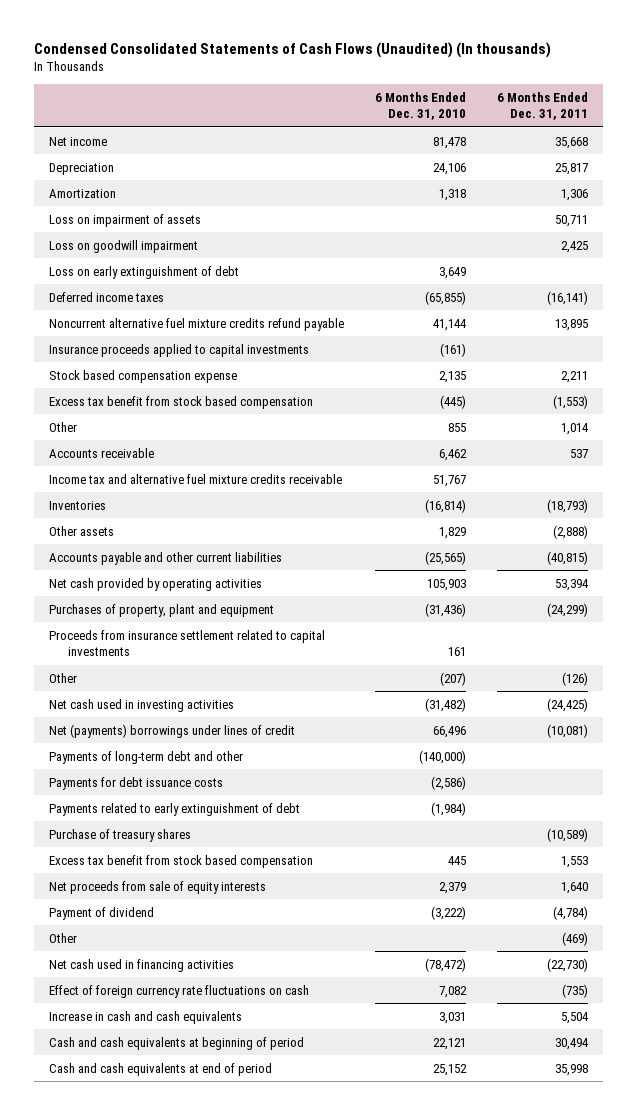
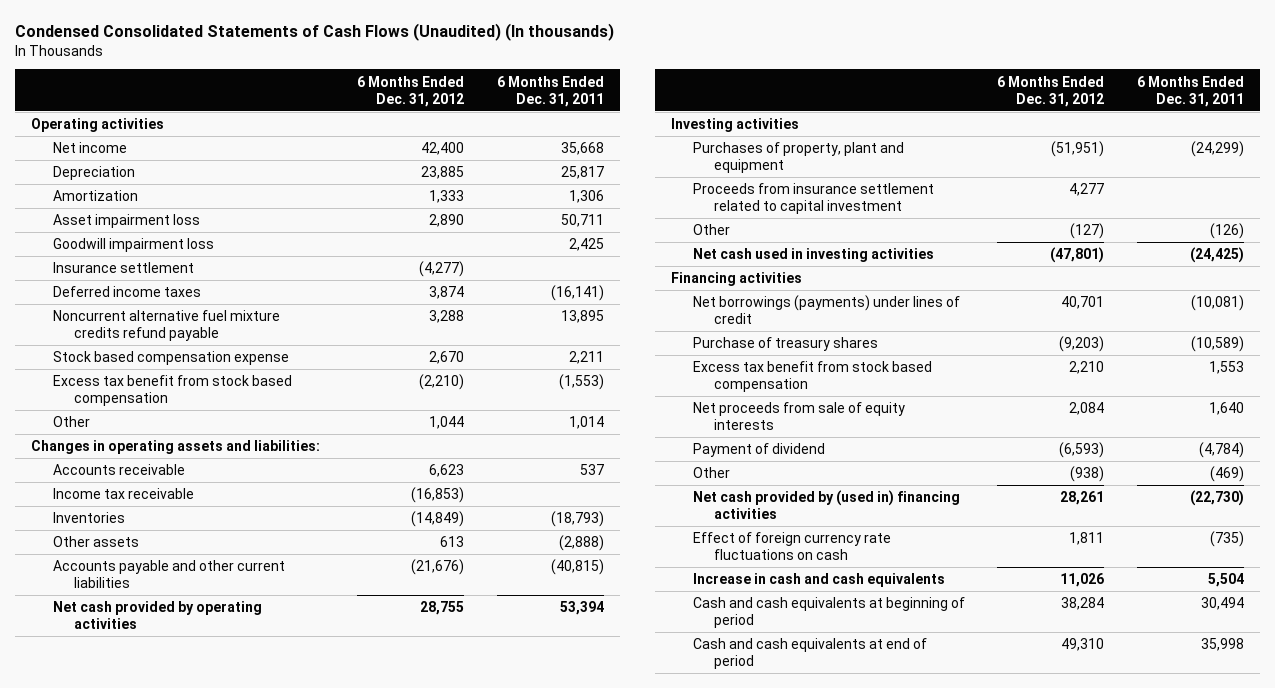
- | 6 Months Ended Dec. 31, 2010 | 6 Months Ended Dec. 31, 2011
+ | 6 Months Ended Dec. 31, 2012 | 6 Months Ended Dec. 31, 2011
+ Operating activities
- Loss on impairment of assets | | 50,711
- Loss on goodwill impairment | | 2,425
- Loss on early extinguishment of debt | 3,649 |
+ Asset impairment loss | 2,890 | 50,711
+ Goodwill impairment loss | | 2,425
+ Insurance settlement | (4,277) |
- Insurance proceeds applied to capital investments | (161) |
+ Changes in operating assets and liabilities:
- Income tax and alternative fuel mixture credits receivable | 51,767 |
+ Income tax receivable | (16,853) |
+ Investing activities
- Proceeds from insurance settlement related to capital investments | 161 |
+ Proceeds from insurance settlement related to capital investment | 4,277 |
- Net (payments) borrowings under lines of credit | 66,496 | (10,081)
- Payments of long-term debt and other | (140,000) |
- Payments for debt issuance costs | (2,586) |
- Payments related to early extinguishment of debt | (1,984) |
+ Financing activities
+ Net borrowings (payments) under lines of credit | 40,701 | (10,081)
- Net cash used in financing activities | (78,472) | (22,730)
+ Net cash provided by (used in) financing activities | 28,261 | (22,730)

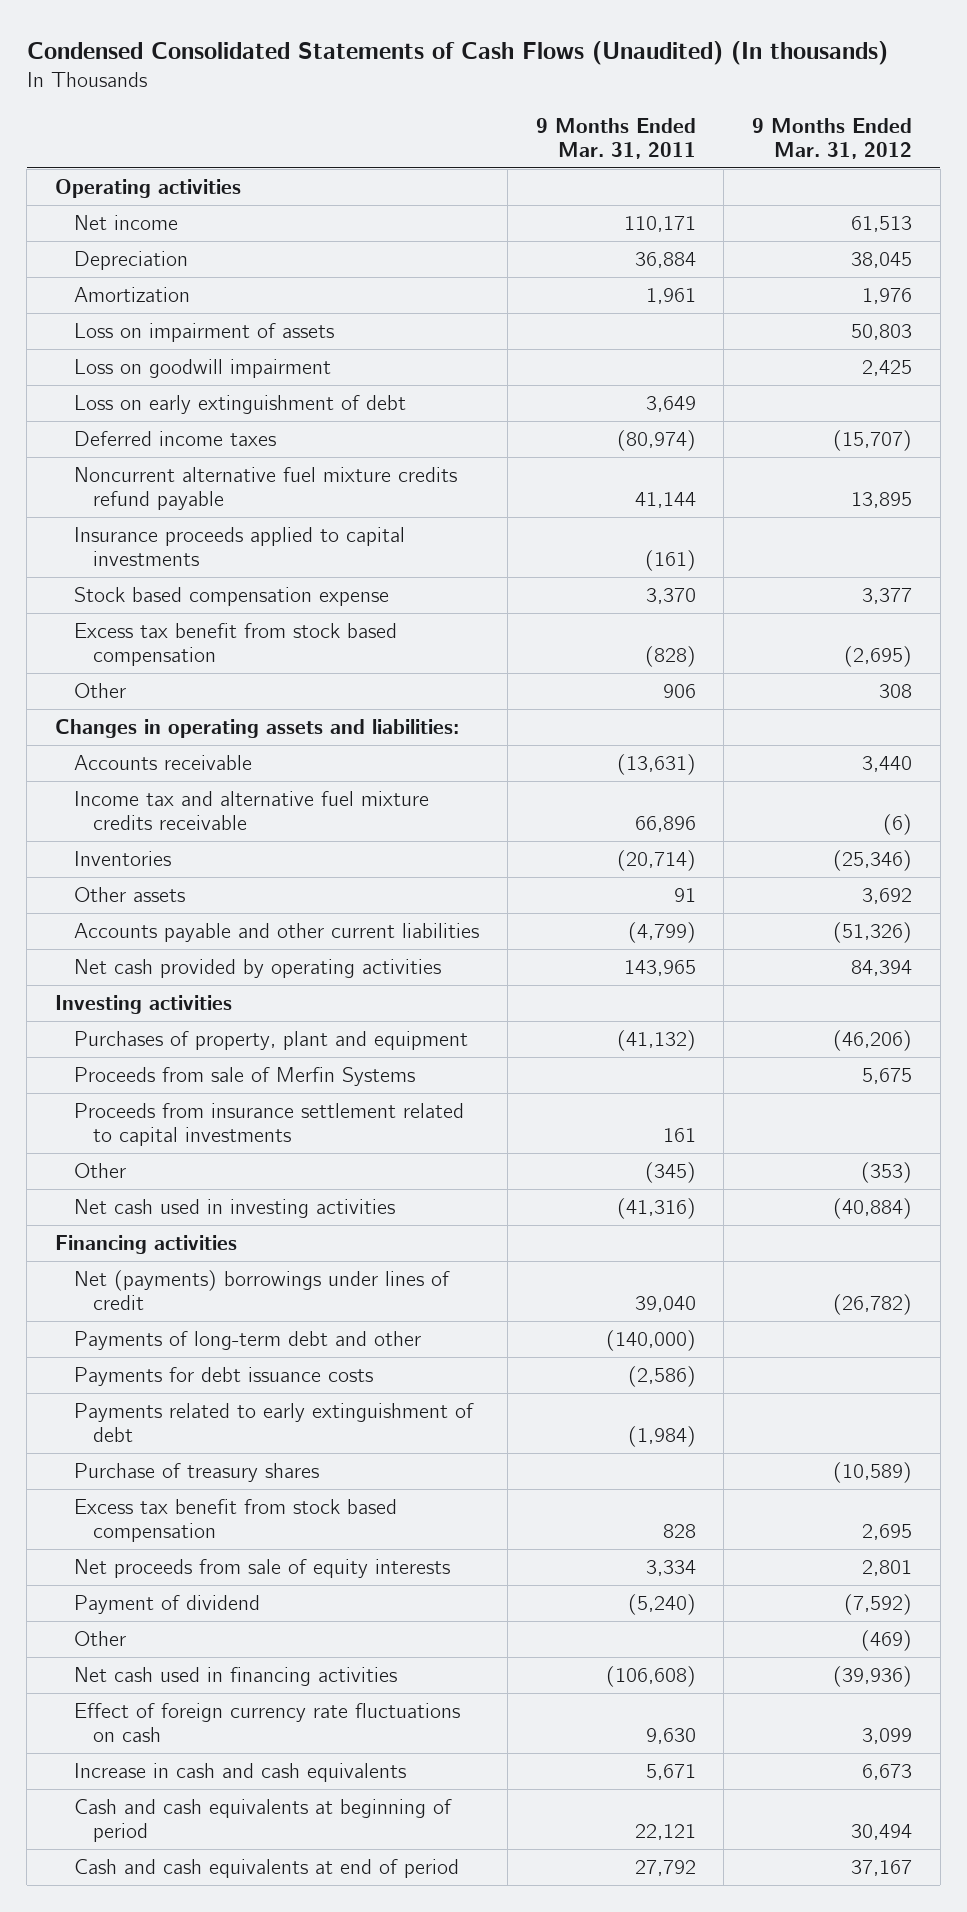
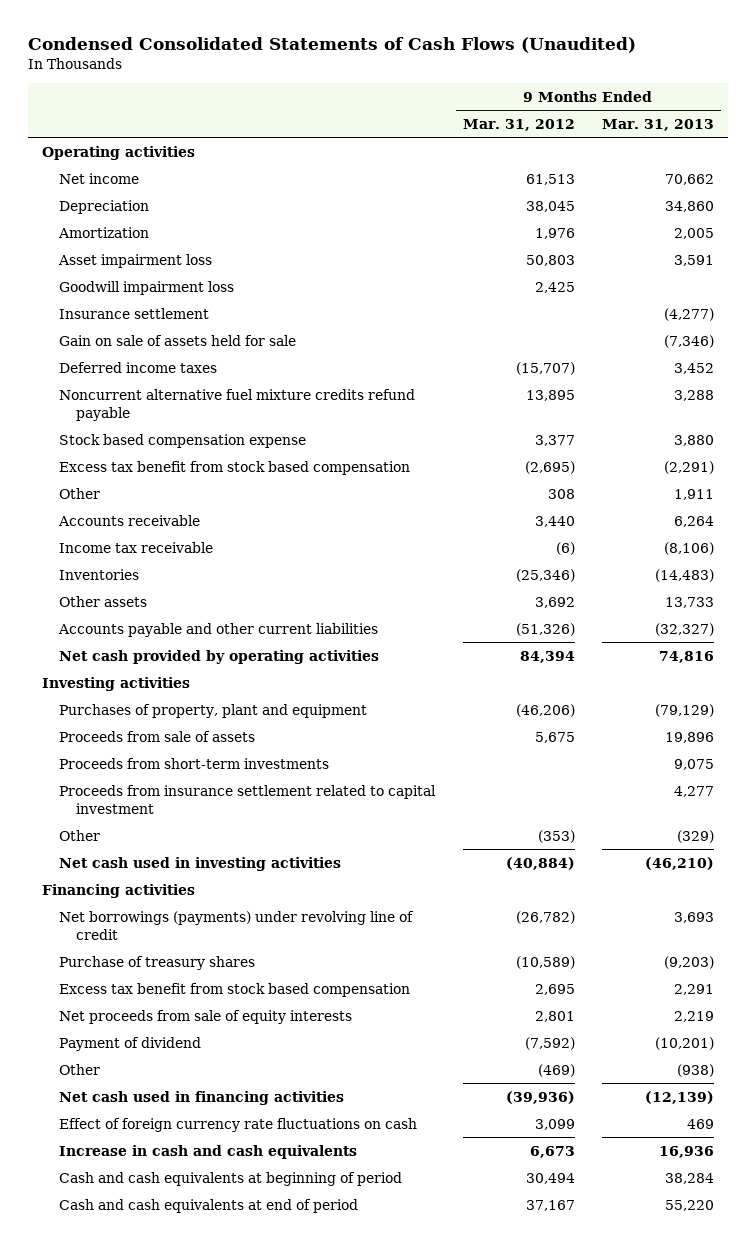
- Condensed Consolidated Statements of Cash Flows (Unaudited) (In thousands)
+ Condensed Consolidated Statements of Cash Flows (Unaudited)
- | 9 Months Ended Mar. 31, 2011 | 9 Months Ended Mar. 31, 2012
+ | 9 Months Ended Mar. 31, 2012 | 9 Months Ended Mar. 31, 2013
- Loss on impairment of assets | | 50,803
- Loss on goodwill impairment | | 2,425
- Loss on early extinguishment of debt | 3,649 |
+ Asset impairment loss | 50,803 | 3,591
+ Goodwill impairment loss | 2,425 |
+ Insurance settlement | | (4,277)
+ Gain on sale of assets held for sale | | (7,346)
- Insurance proceeds applied to capital investments | (161) |
- Changes in operating assets and liabilities:
- Income tax and alternative fuel mixture credits receivable | 66,896 | (6)
+ Income tax receivable | (6) | (8,106)
- Proceeds from sale of Merfin Systems | | 5,675
- Proceeds from insurance settlement related to capital investments | 161 |
+ Proceeds from sale of assets | 5,675 | 19,896
+ Proceeds from short-term investments | | 9,075
+ Proceeds from insurance settlement related to capital investment | | 4,277
- Net (payments) borrowings under lines of credit | 39,040 | (26,782)
- Payments of long-term debt and other | (140,000) |
- Payments for debt issuance costs | (2,586) |
- Payments related to early extinguishment of debt | (1,984) |
+ Net borrowings (payments) under revolving line of credit | (26,782) | 3,693

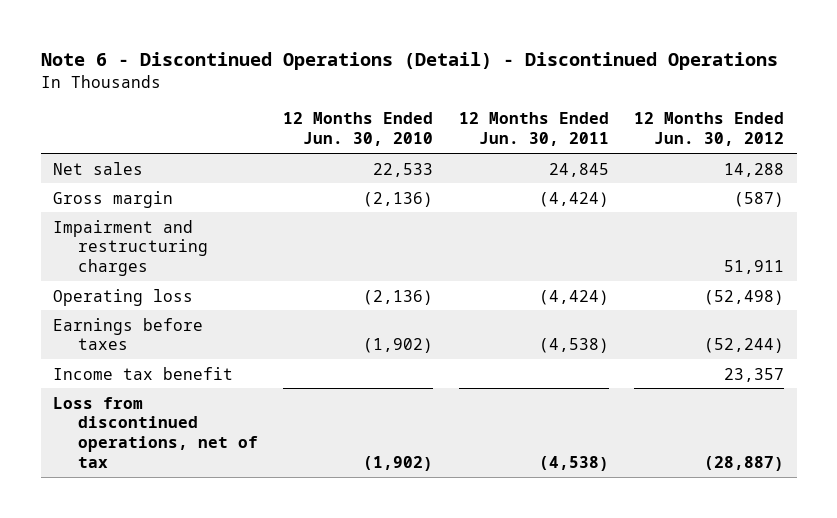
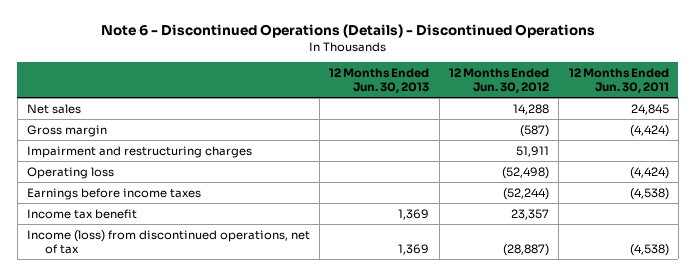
- Note 6 - Discontinued Operations (Detail) - Discontinued Operations
+ Note 6 - Discontinued Operations (Details) - Discontinued Operations
- | 12 Months Ended Jun. 30, 2010 | 12 Months Ended Jun. 30, 2011 | 12 Months Ended Jun. 30, 2012
+ | 12 Months Ended Jun. 30, 2013 | 12 Months Ended Jun. 30, 2012 | 12 Months Ended Jun. 30, 2011
- Earnings before taxes | (1,902) | (4,538) | (52,244)
+ Earnings before income taxes | | (52,244) | (4,538)
- Loss from discontinued operations, net of tax | (1,902) | (4,538) | (28,887)
+ Income (loss) from discontinued operations, net of tax | 1,369 | (28,887) | (4,538)

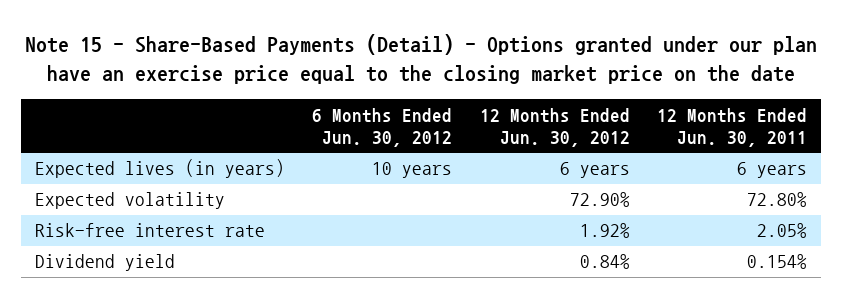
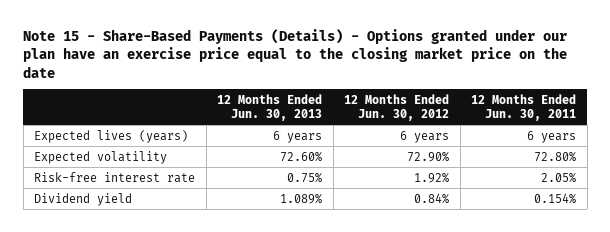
- Note 15 - Share-Based Payments (Detail) - Options granted under our plan have an exercise price equal to the closing market price on the date
+ Note 15 - Share-Based Payments (Details) - Options granted under our plan have an exercise price equal to the closing market price on the date
- | 6 Months Ended Jun. 30, 2012 | 12 Months Ended Jun. 30, 2012 | 12 Months Ended Jun. 30, 2011
+ | 12 Months Ended Jun. 30, 2013 | 12 Months Ended Jun. 30, 2012 | 12 Months Ended Jun. 30, 2011
- Expected lives (in years) | 10 years | 6 years | 6 years
+ Expected lives (years) | 6 years | 6 years | 6 years

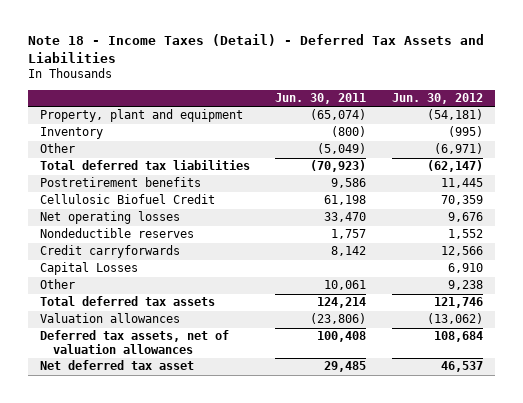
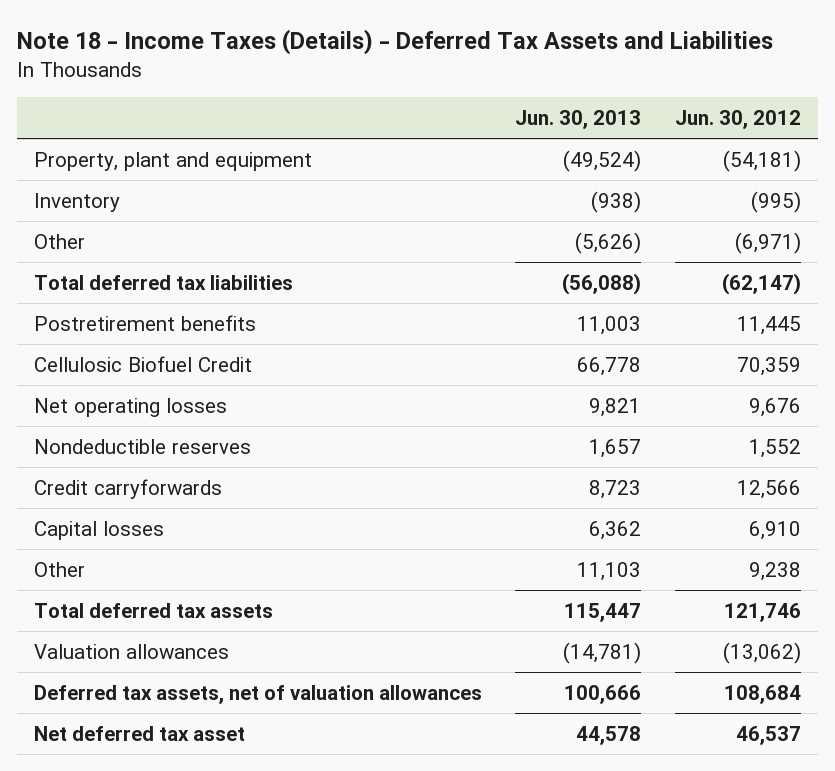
- Note 18 - Income Taxes (Detail) - Deferred Tax Assets and Liabilities
+ Note 18 - Income Taxes (Details) - Deferred Tax Assets and Liabilities
- | Jun. 30, 2011 | Jun. 30, 2012
+ | Jun. 30, 2013 | Jun. 30, 2012
- Capital Losses | | 6,910
+ Capital losses | 6,362 | 6,910

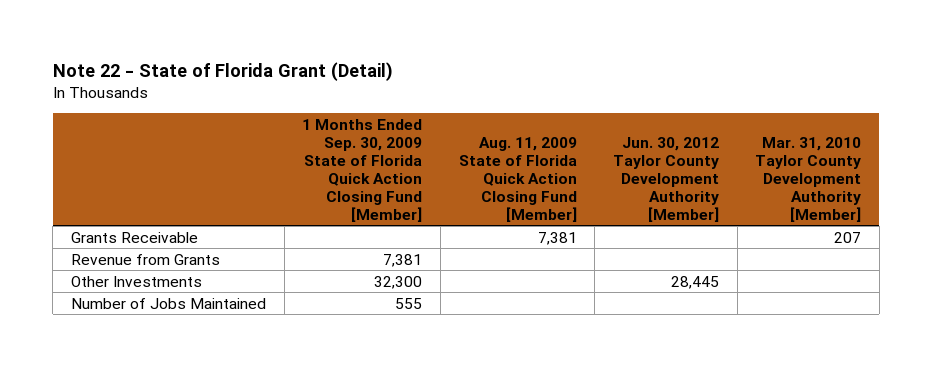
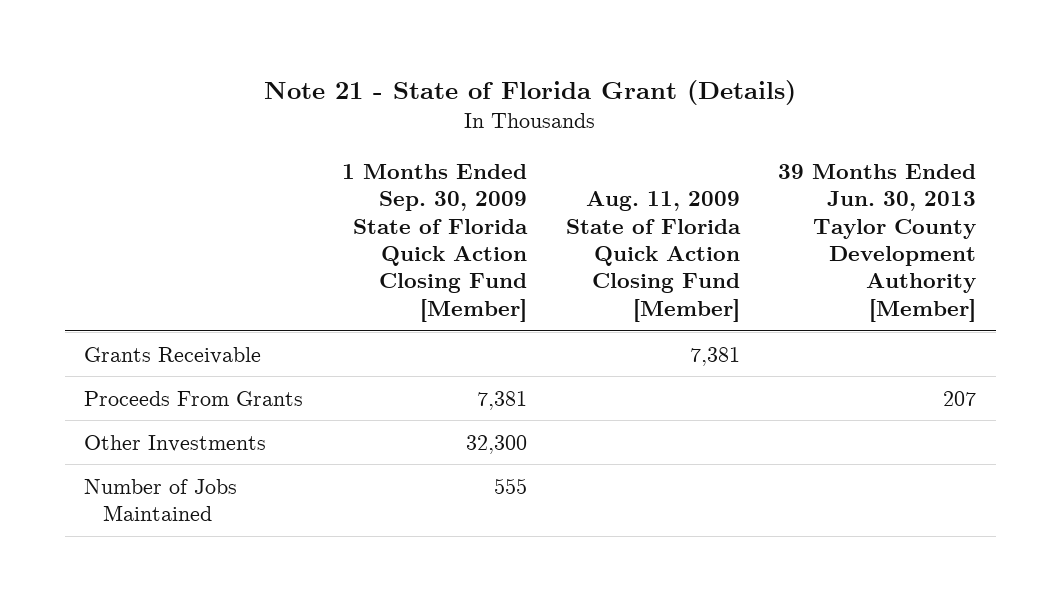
- Note 22 - State of Florida Grant (Detail)
+ Note 21 - State of Florida Grant (Details)
- | 1 Months Ended Sep. 30, 2009 State of Florida Quick Action Closing Fund [Member] | Aug. 11, 2009 State of Florida Quick Action Closing Fund [Member] | Jun. 30, 2012 Taylor County Development Authority [Member] | Mar. 31, 2010 Taylor County Development Authority [Member]
+ | 1 Months Ended Sep. 30, 2009 State of Florida Quick Action Closing Fund [Member] | Aug. 11, 2009 State of Florida Quick Action Closing Fund [Member] | 39 Months Ended Jun. 30, 2013 Taylor County Development Authority [Member]
- Revenue from Grants | 7,381 | | |
+ Proceeds From Grants | 7,381 | | 207

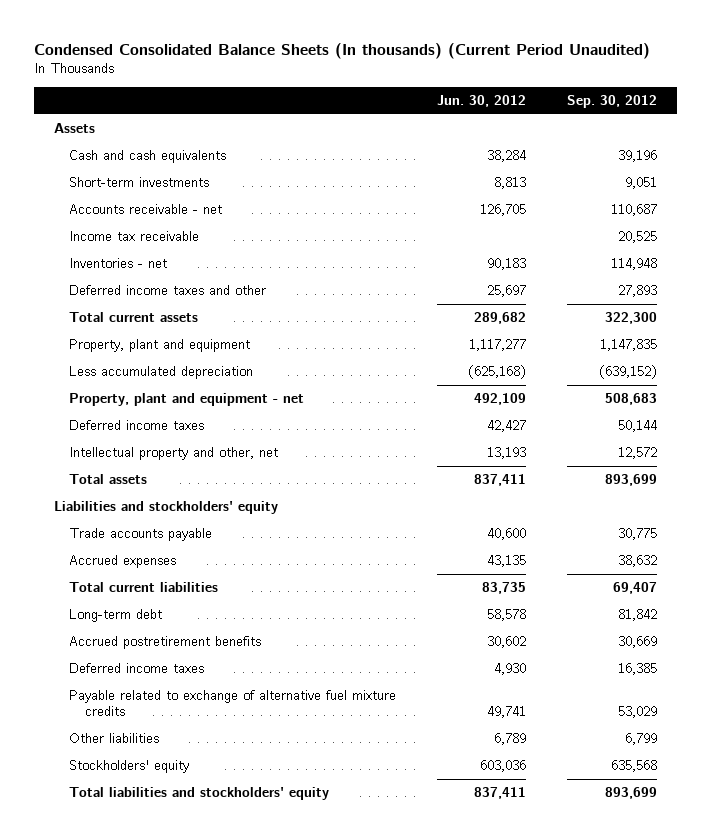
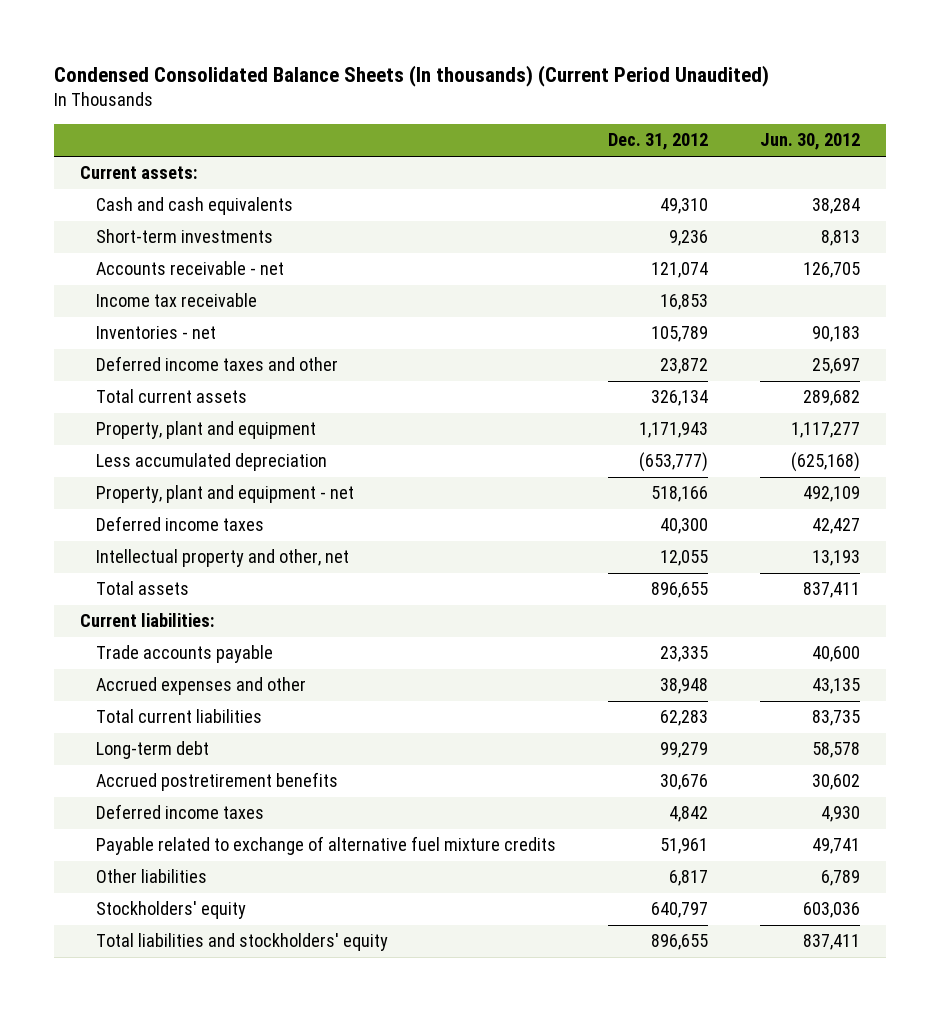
- | Jun. 30, 2012 | Sep. 30, 2012
+ | Dec. 31, 2012 | Jun. 30, 2012
- Assets
+ Current assets:
- Liabilities and stockholders' equity
+ Current liabilities:
- Accrued expenses | 43,135 | 38,632
+ Accrued expenses and other | 38,948 | 43,135

